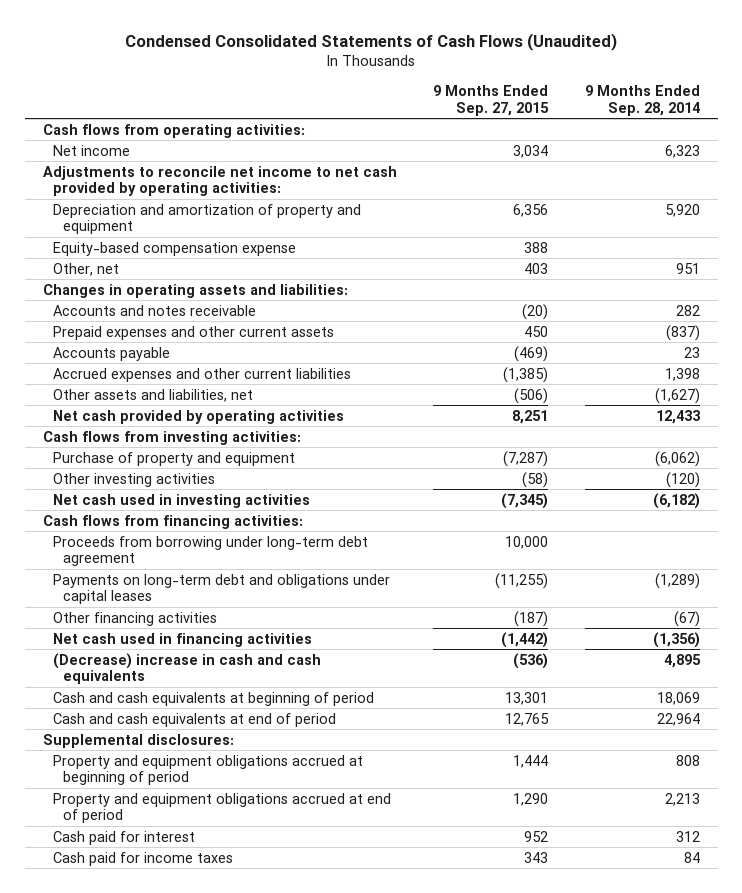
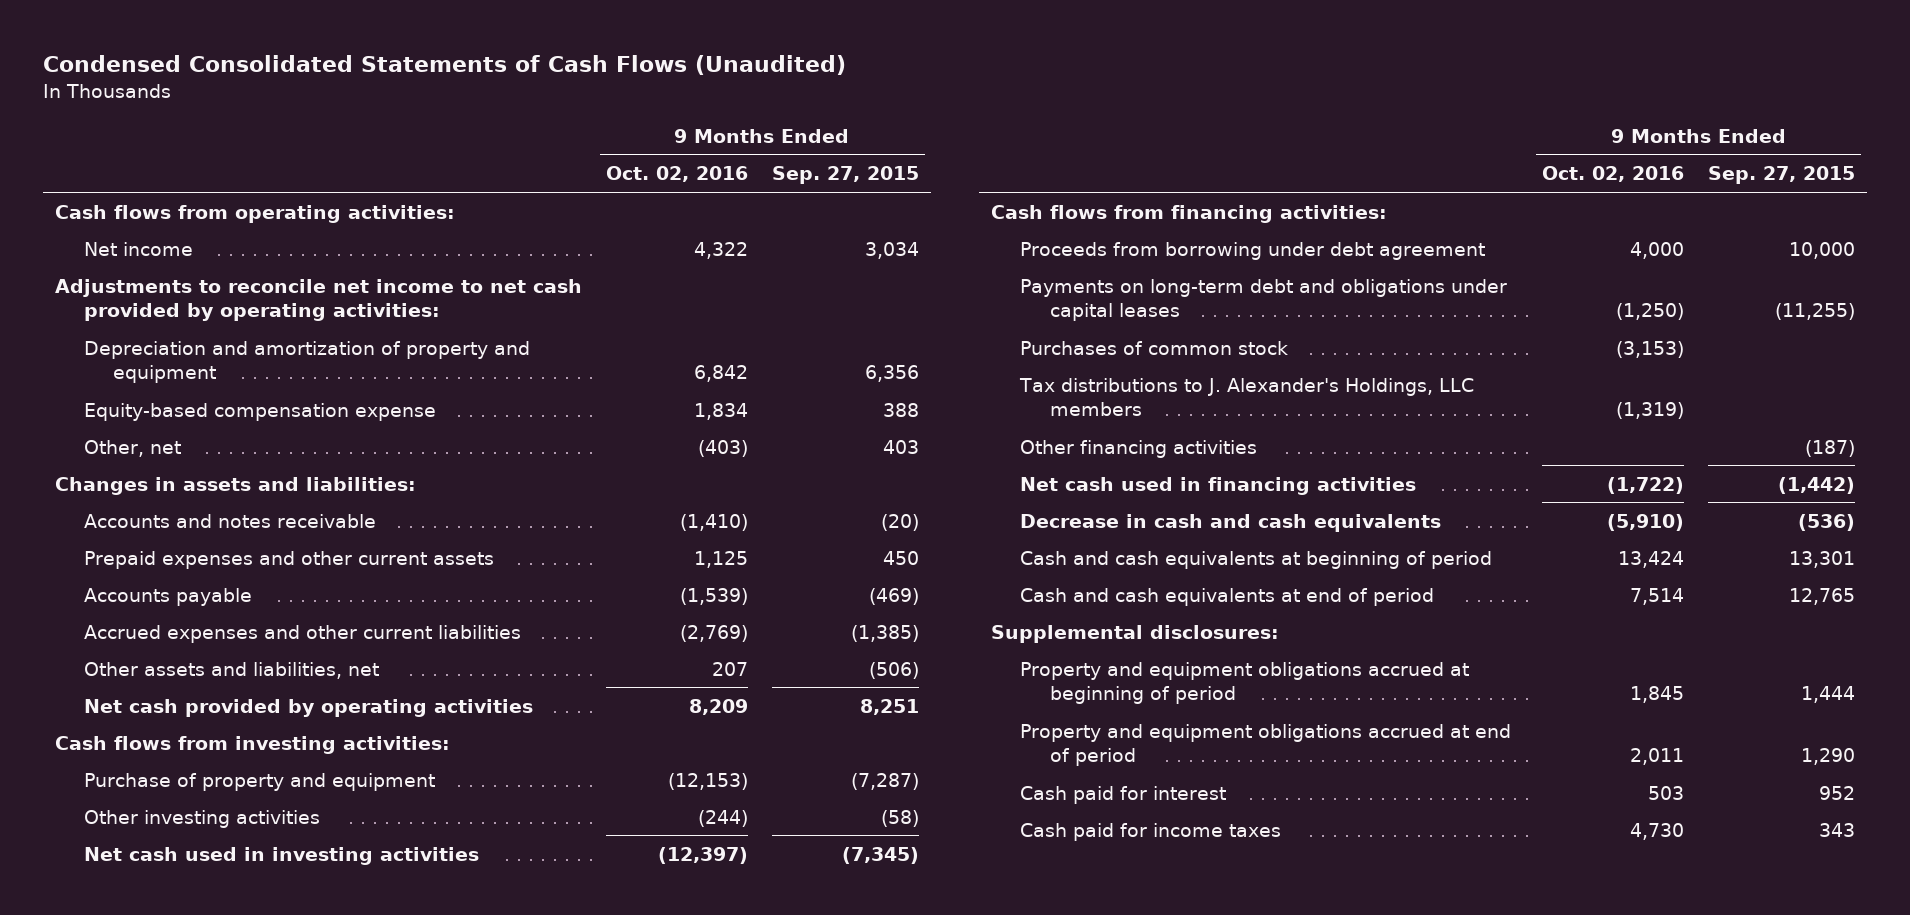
- | 9 Months Ended Sep. 27, 2015 | 9 Months Ended Sep. 28, 2014
+ | 9 Months Ended Oct. 02, 2016 | 9 Months Ended Sep. 27, 2015
- Changes in operating assets and liabilities:
+ Changes in assets and liabilities:
- Proceeds from borrowing under long-term debt agreement | 10,000 |
+ Proceeds from borrowing under debt agreement | 4,000 | 10,000
+ Purchases of common stock | (3,153) |
+ Tax distributions to J. Alexander's Holdings, LLC members | (1,319) |
- (Decrease) increase in cash and cash equivalents | (536) | 4,895
+ Decrease in cash and cash equivalents | (5,910) | (536)

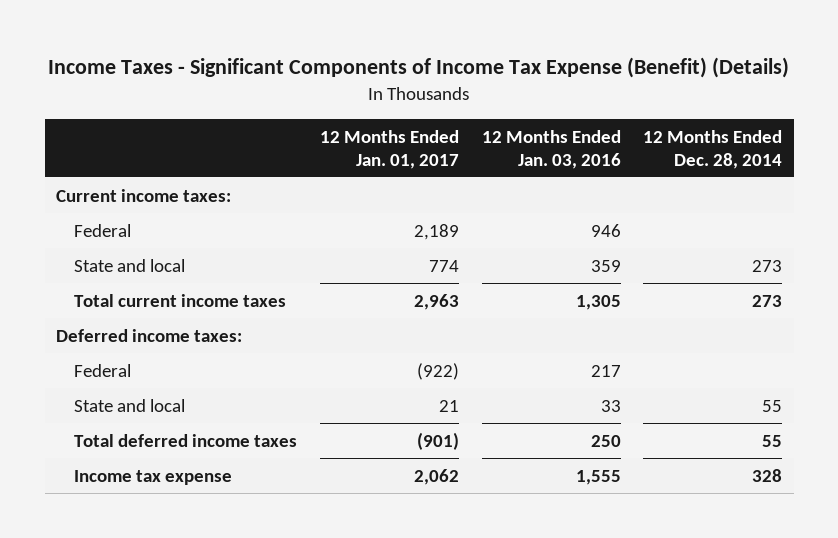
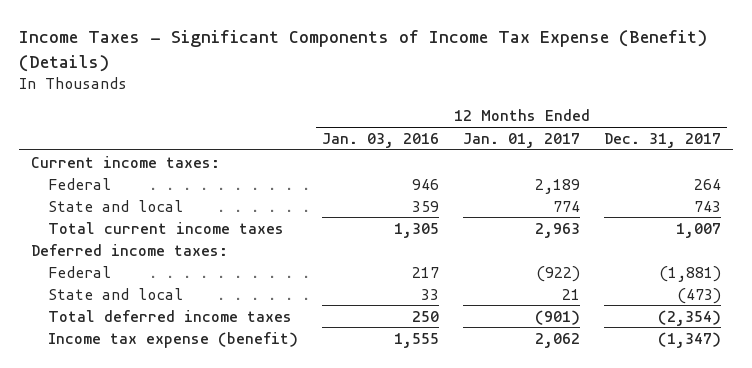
- | 12 Months Ended Jan. 01, 2017 | 12 Months Ended Jan. 03, 2016 | 12 Months Ended Dec. 28, 2014
+ | 12 Months Ended Jan. 03, 2016 | 12 Months Ended Jan. 01, 2017 | 12 Months Ended Dec. 31, 2017
- Income tax expense | 2,062 | 1,555 | 328
+ Income tax expense (benefit) | 1,555 | 2,062 | (1,347)

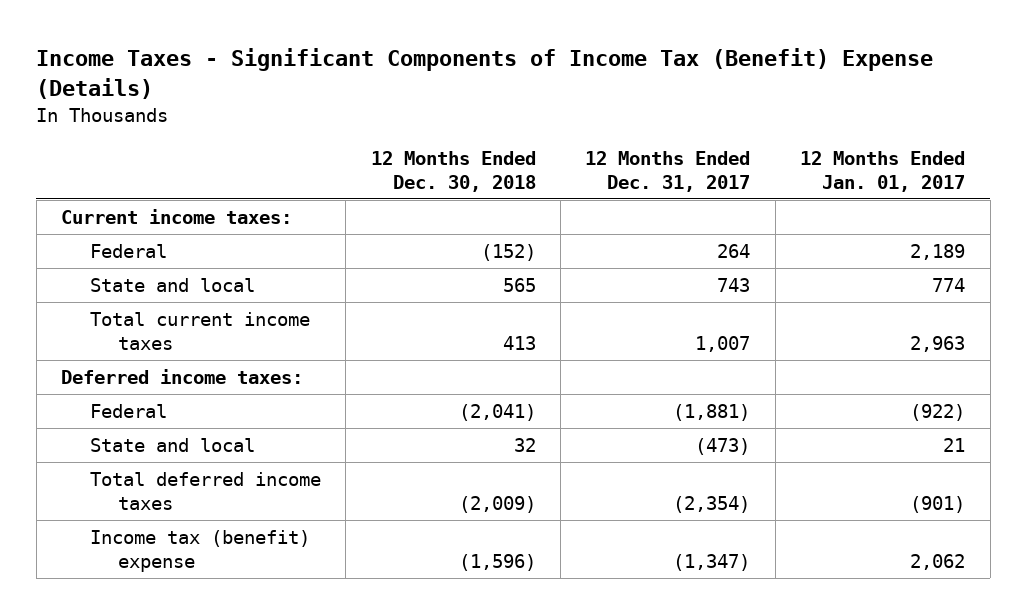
- Income Taxes - Significant Components of Income Tax Expense (Benefit) (Details)
+ Income Taxes - Significant Components of Income Tax (Benefit) Expense (Details)
- | 12 Months Ended Jan. 03, 2016 | 12 Months Ended Jan. 01, 2017 | 12 Months Ended Dec. 31, 2017
+ | 12 Months Ended Dec. 30, 2018 | 12 Months Ended Dec. 31, 2017 | 12 Months Ended Jan. 01, 2017
- Income tax expense (benefit) | 1,555 | 2,062 | (1,347)
+ Income tax (benefit) expense | (1,596) | (1,347) | 2,062

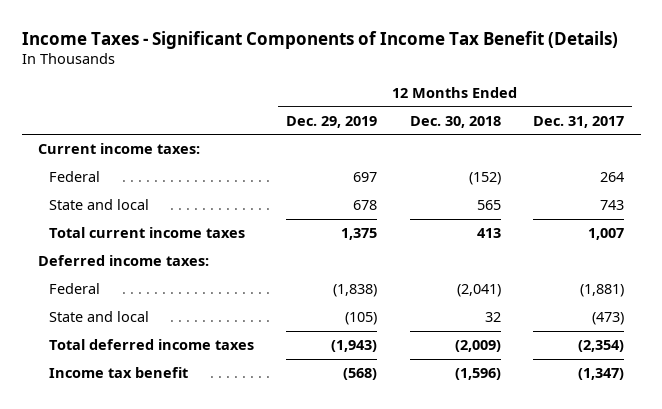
- Income Taxes - Significant Components of Income Tax (Benefit) Expense (Details)
+ Income Taxes - Significant Components of Income Tax Benefit (Details)
- | 12 Months Ended Dec. 30, 2018 | 12 Months Ended Dec. 31, 2017 | 12 Months Ended Jan. 01, 2017
+ | 12 Months Ended Dec. 29, 2019 | 12 Months Ended Dec. 30, 2018 | 12 Months Ended Dec. 31, 2017
- Income tax (benefit) expense | (1,596) | (1,347) | 2,062
+ Income tax benefit | (568) | (1,596) | (1,347)

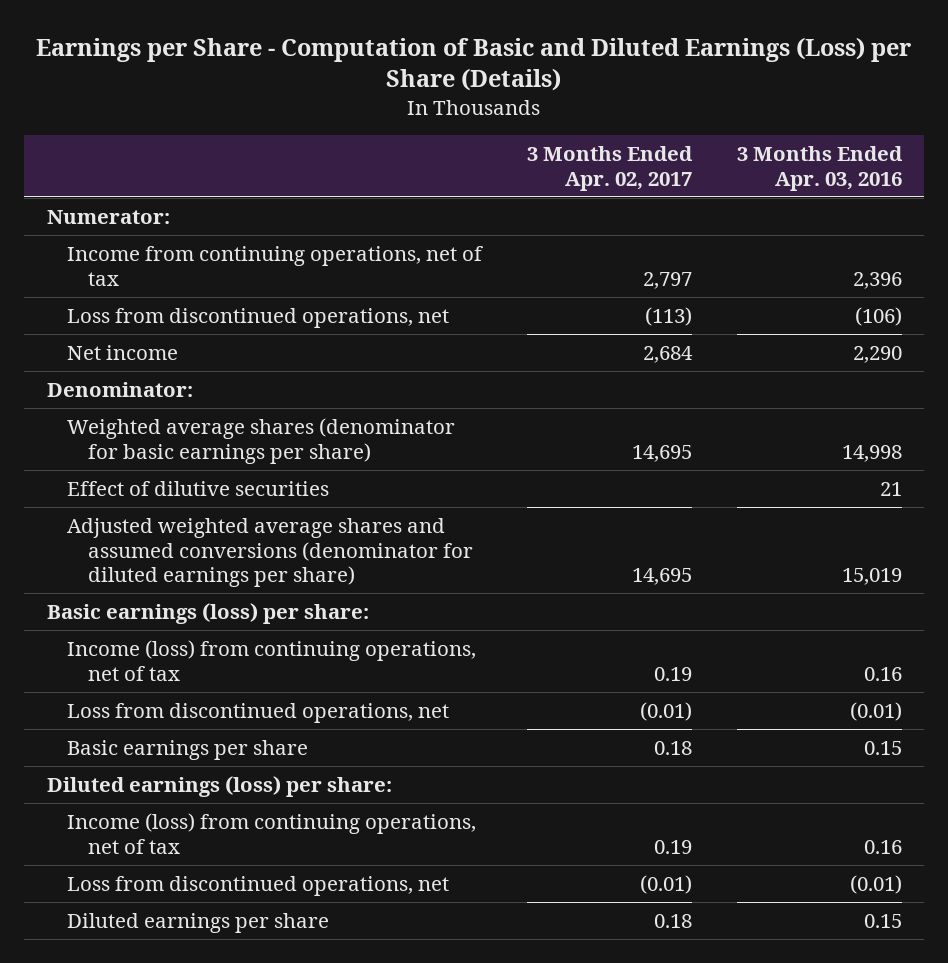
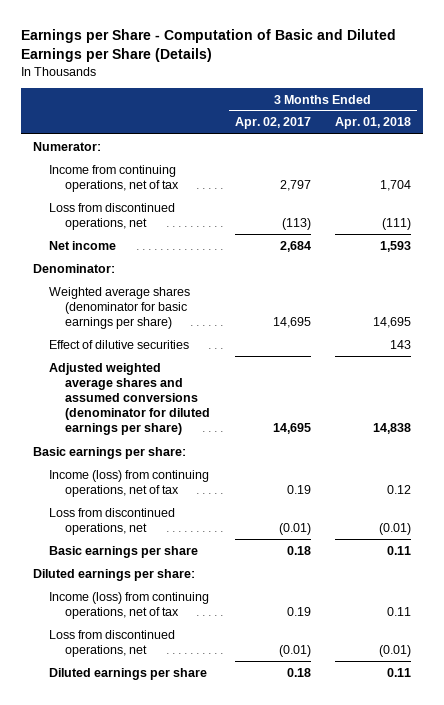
- Earnings per Share - Computation of Basic and Diluted Earnings (Loss) per Share (Details)
+ Earnings per Share - Computation of Basic and Diluted Earnings per Share (Details)
- | 3 Months Ended Apr. 02, 2017 | 3 Months Ended Apr. 03, 2016
+ | 3 Months Ended Apr. 02, 2017 | 3 Months Ended Apr. 01, 2018
- Basic earnings (loss) per share:
+ Basic earnings per share:
- Diluted earnings (loss) per share:
+ Diluted earnings per share:

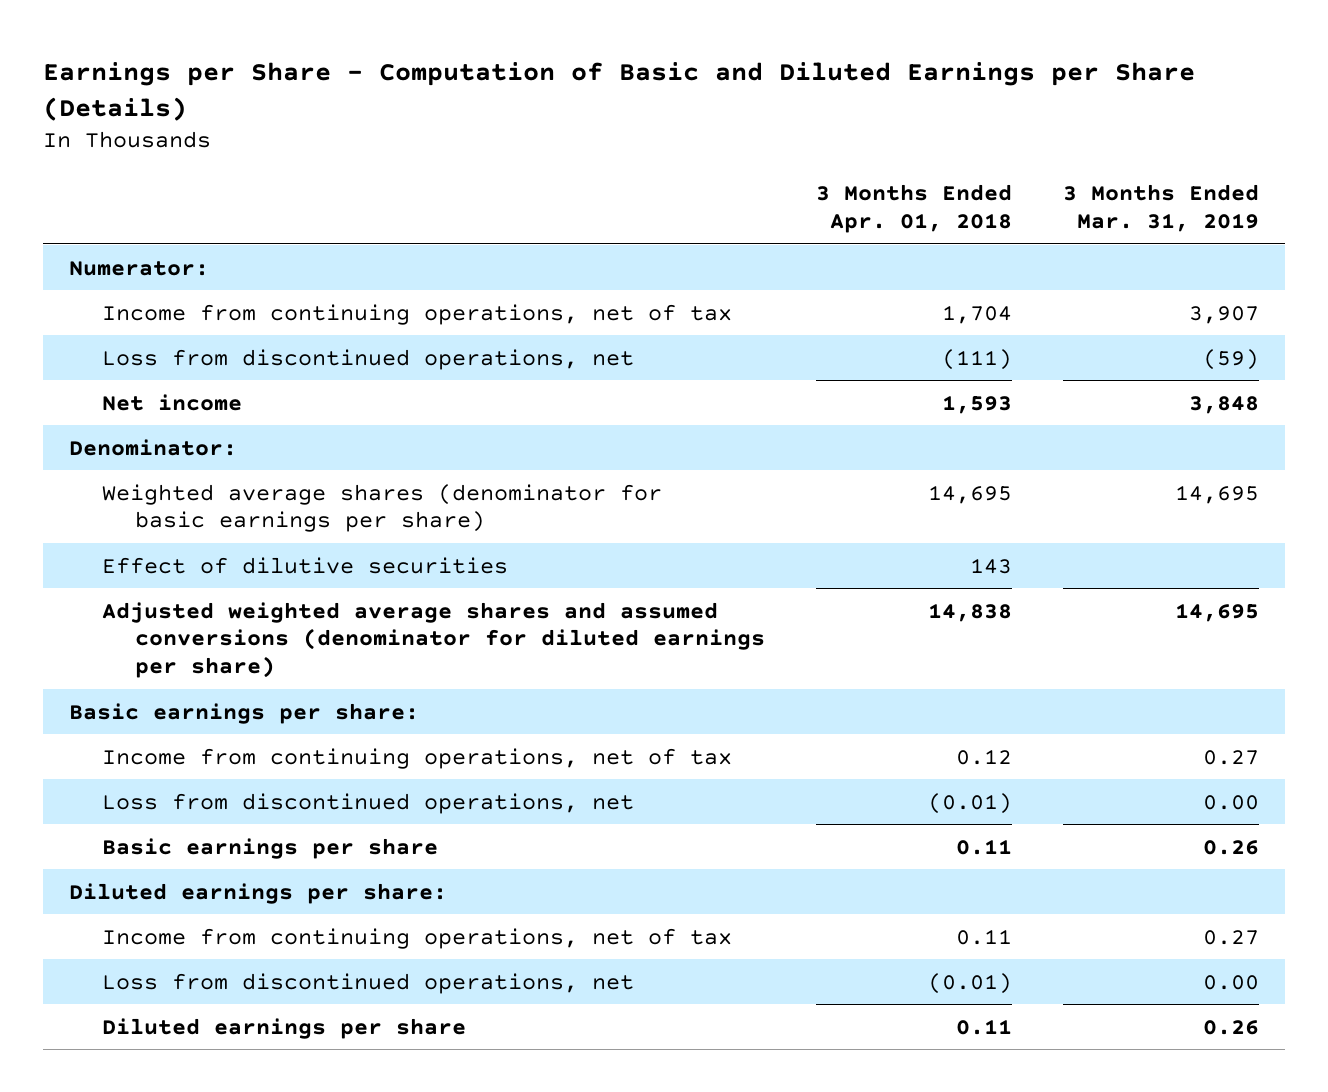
- | 3 Months Ended Apr. 02, 2017 | 3 Months Ended Apr. 01, 2018
+ | 3 Months Ended Apr. 01, 2018 | 3 Months Ended Mar. 31, 2019
- Income (loss) from continuing operations, net of tax | 0.19 | 0.12
+ Income from continuing operations, net of tax | 0.12 | 0.27
- Income (loss) from continuing operations, net of tax | 0.19 | 0.11
+ Income from continuing operations, net of tax | 0.11 | 0.27

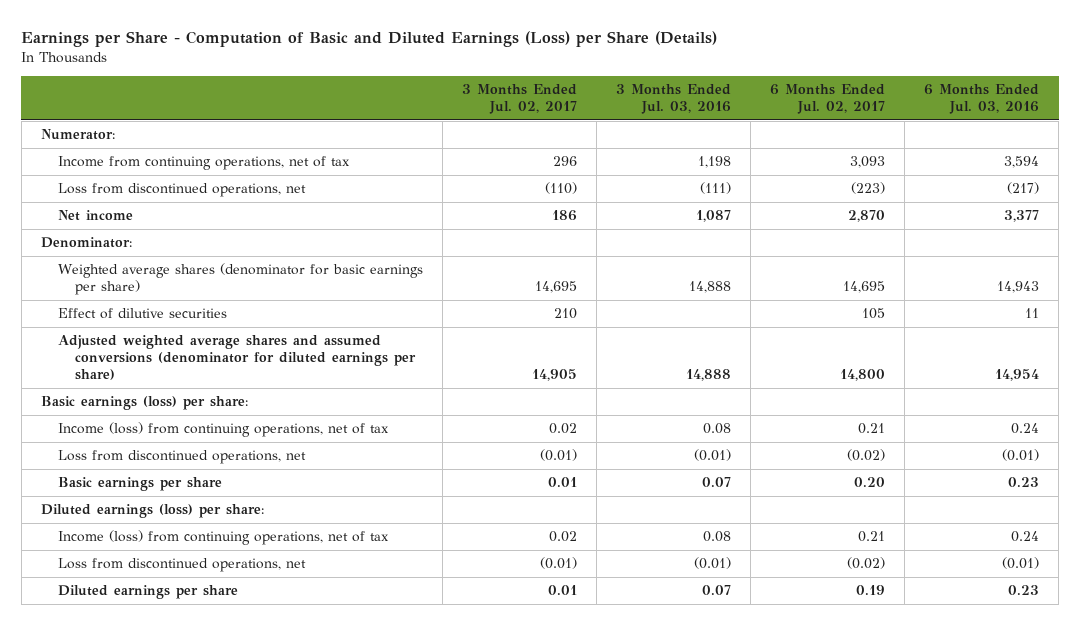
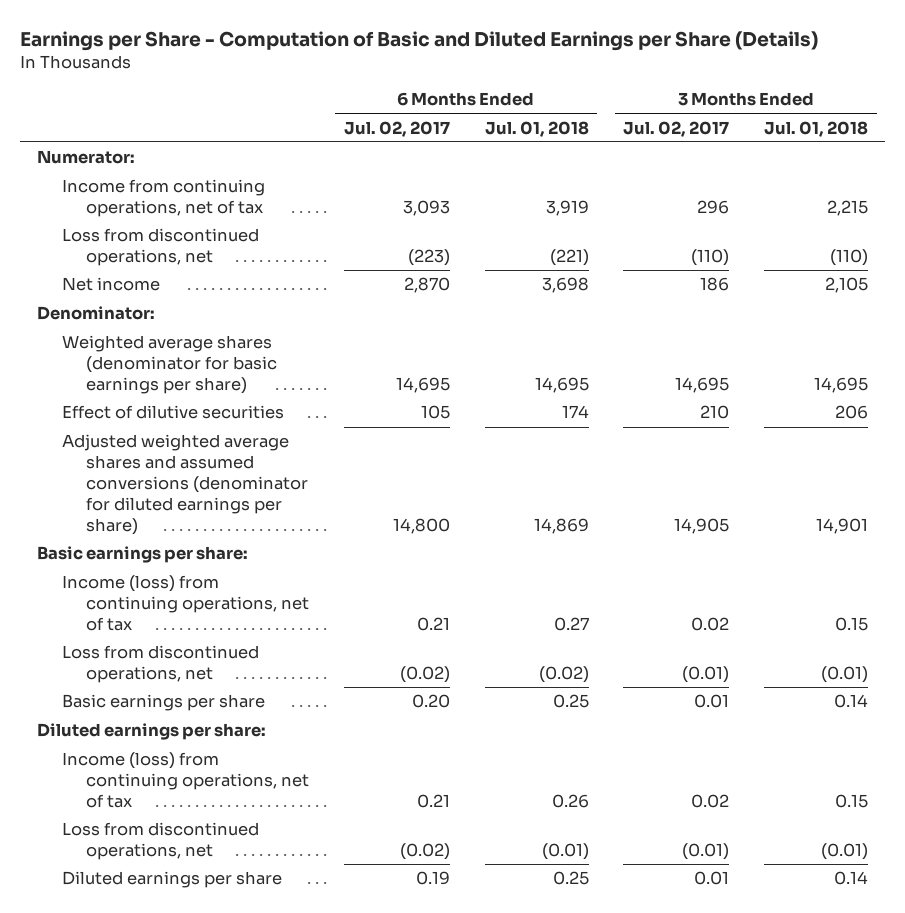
- Earnings per Share - Computation of Basic and Diluted Earnings (Loss) per Share (Details)
+ Earnings per Share - Computation of Basic and Diluted Earnings per Share (Details)
- | 3 Months Ended Jul. 02, 2017 | 3 Months Ended Jul. 03, 2016 | 6 Months Ended Jul. 02, 2017 | 6 Months Ended Jul. 03, 2016
+ | 6 Months Ended Jul. 02, 2017 | 6 Months Ended Jul. 01, 2018 | 3 Months Ended Jul. 02, 2017 | 3 Months Ended Jul. 01, 2018
- Basic earnings (loss) per share:
+ Basic earnings per share:
- Diluted earnings (loss) per share:
+ Diluted earnings per share:

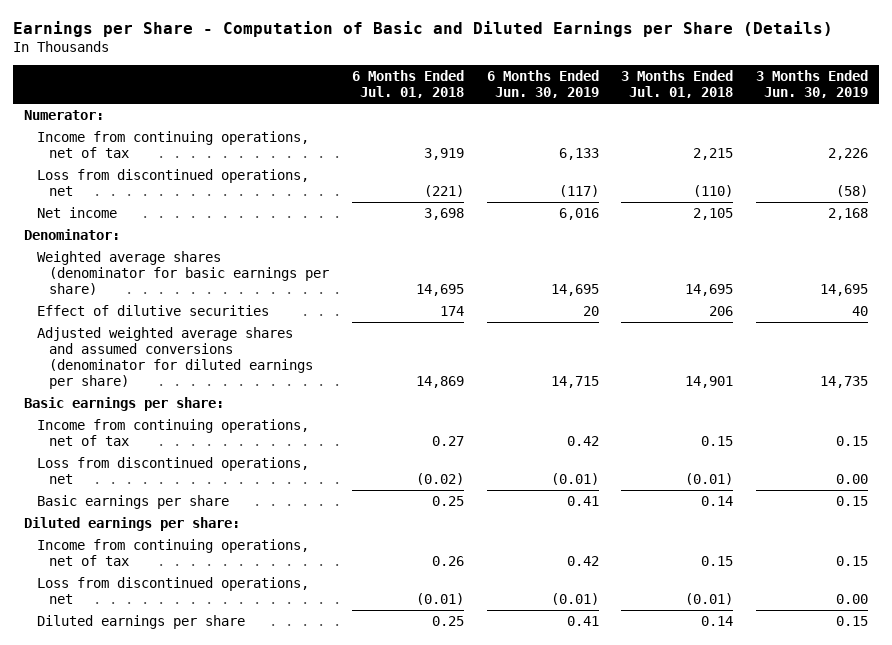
- | 6 Months Ended Jul. 02, 2017 | 6 Months Ended Jul. 01, 2018 | 3 Months Ended Jul. 02, 2017 | 3 Months Ended Jul. 01, 2018
+ | 6 Months Ended Jul. 01, 2018 | 6 Months Ended Jun. 30, 2019 | 3 Months Ended Jul. 01, 2018 | 3 Months Ended Jun. 30, 2019
- Income (loss) from continuing operations, net of tax | 0.21 | 0.27 | 0.02 | 0.15
+ Income from continuing operations, net of tax | 0.27 | 0.42 | 0.15 | 0.15
- Income (loss) from continuing operations, net of tax | 0.21 | 0.26 | 0.02 | 0.15
+ Income from continuing operations, net of tax | 0.26 | 0.42 | 0.15 | 0.15

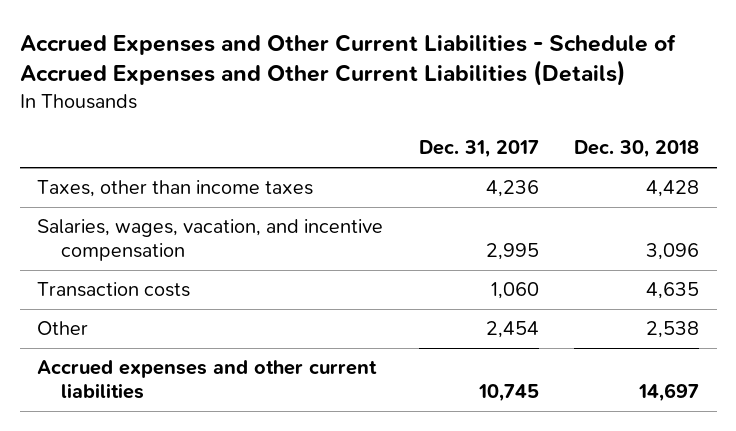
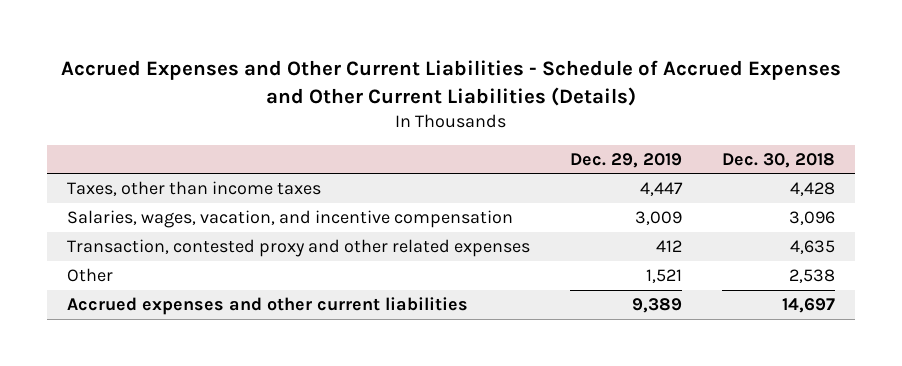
- | Dec. 31, 2017 | Dec. 30, 2018
+ | Dec. 29, 2019 | Dec. 30, 2018
- Transaction costs | 1,060 | 4,635
+ Transaction, contested proxy and other related expenses | 412 | 4,635

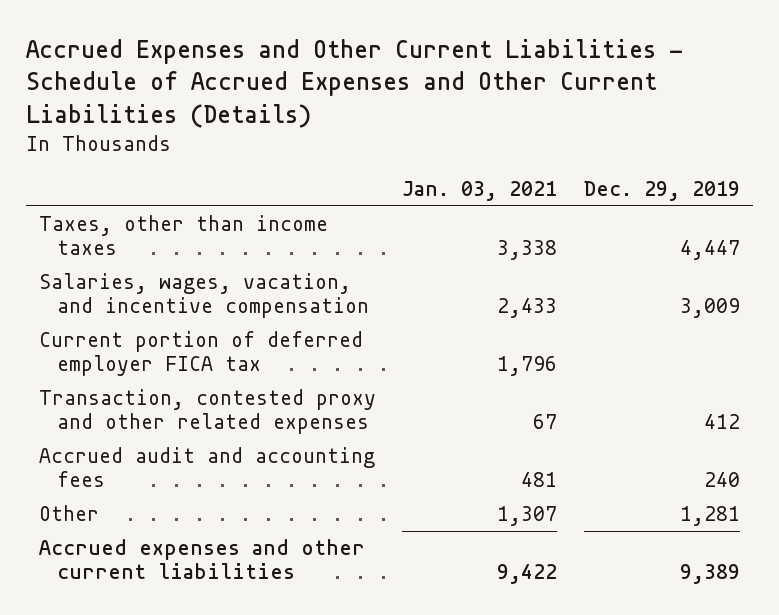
- | Dec. 29, 2019 | Dec. 30, 2018
+ | Jan. 03, 2021 | Dec. 29, 2019
+ Current portion of deferred employer FICA tax | 1,796 |
- Other | 1,521 | 2,538
+ Accrued audit and accounting fees | 481 | 240
+ Other | 1,307 | 1,281

